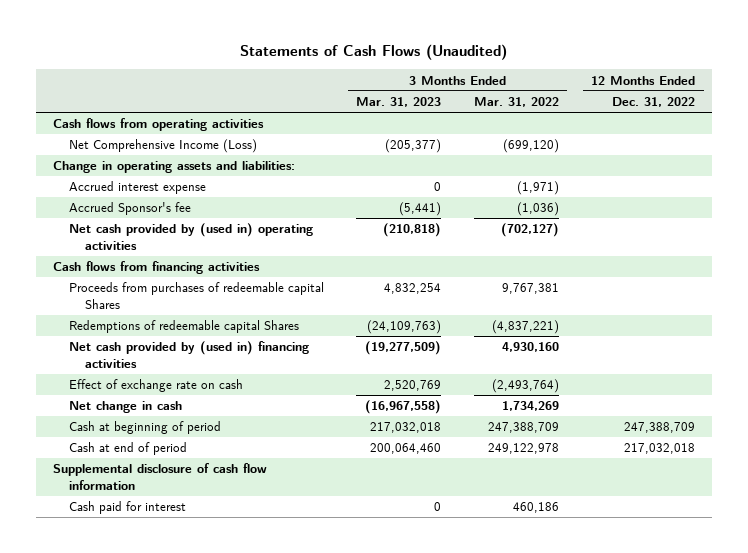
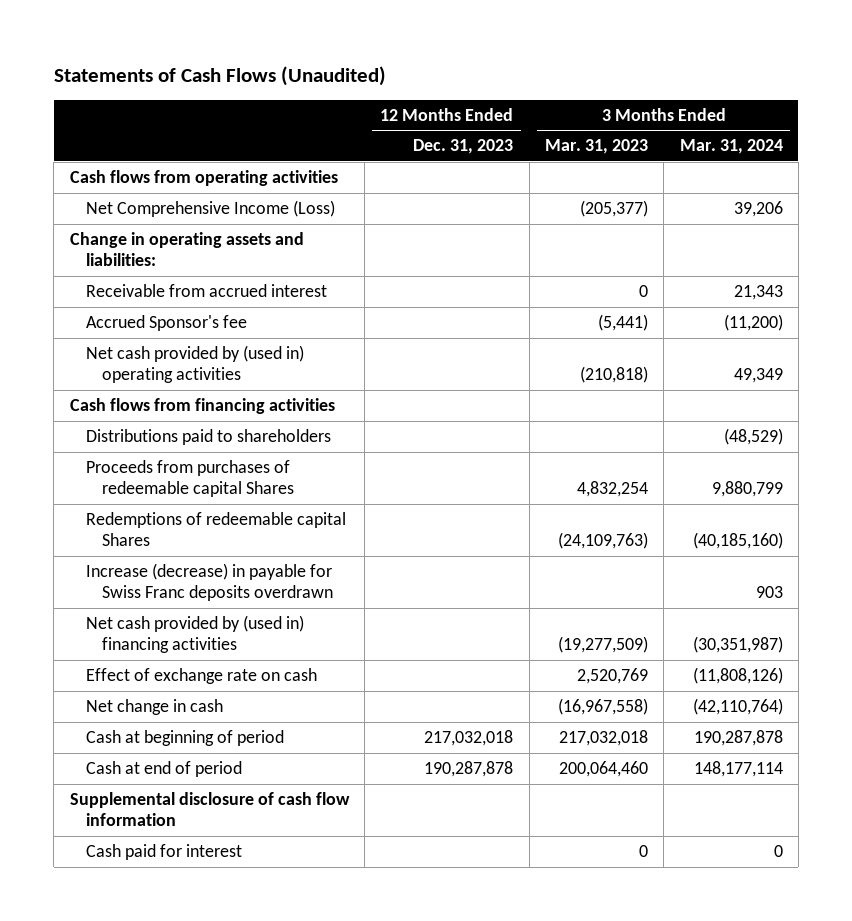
- | 3 Months Ended Mar. 31, 2023 | 3 Months Ended Mar. 31, 2022 | 12 Months Ended Dec. 31, 2022
+ | 12 Months Ended Dec. 31, 2023 | 3 Months Ended Mar. 31, 2023 | 3 Months Ended Mar. 31, 2024
- Accrued interest expense | 0 | (1,971) |
+ Receivable from accrued interest | | 0 | 21,343
+ Distributions paid to shareholders | | | (48,529)
+ Increase (decrease) in payable for Swiss Franc deposits overdrawn | | | 903

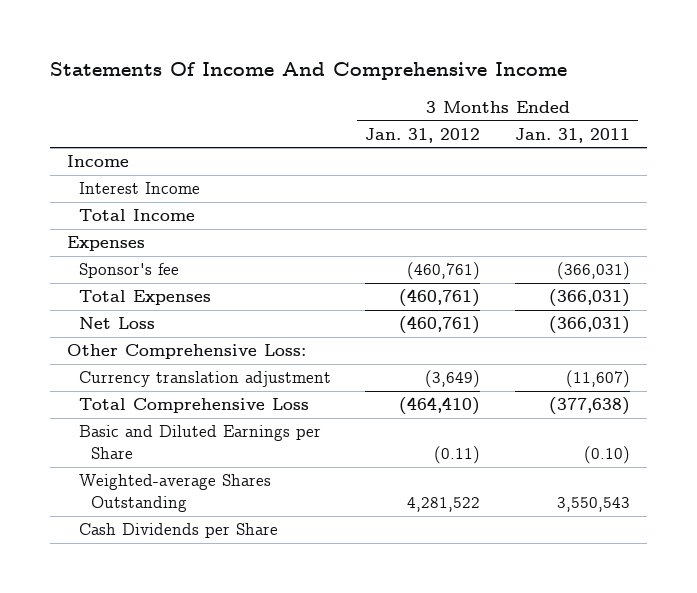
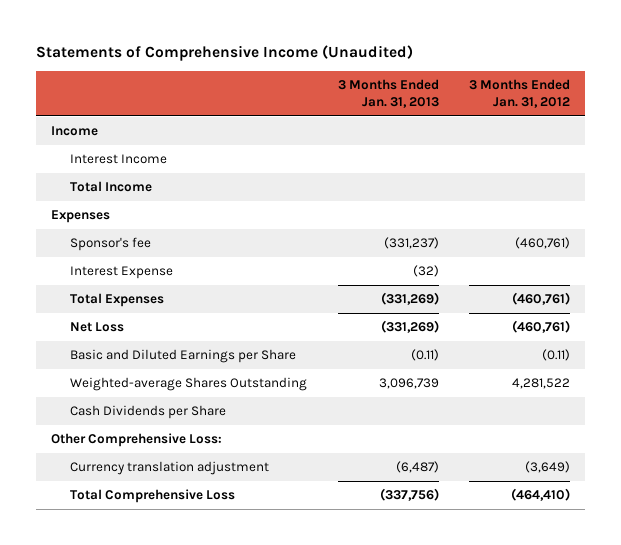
- Statements Of Income And Comprehensive Income
+ Statements of Comprehensive Income (Unaudited)
- | 3 Months Ended Jan. 31, 2012 | 3 Months Ended Jan. 31, 2011
+ | 3 Months Ended Jan. 31, 2013 | 3 Months Ended Jan. 31, 2012
+ Interest Expense | (32) |
moved down: Other Comprehensive Loss:
moved down: Currency translation adjustment | (6,487) | (3,649)
moved down: Total Comprehensive Loss | (337,756) | (464,410)

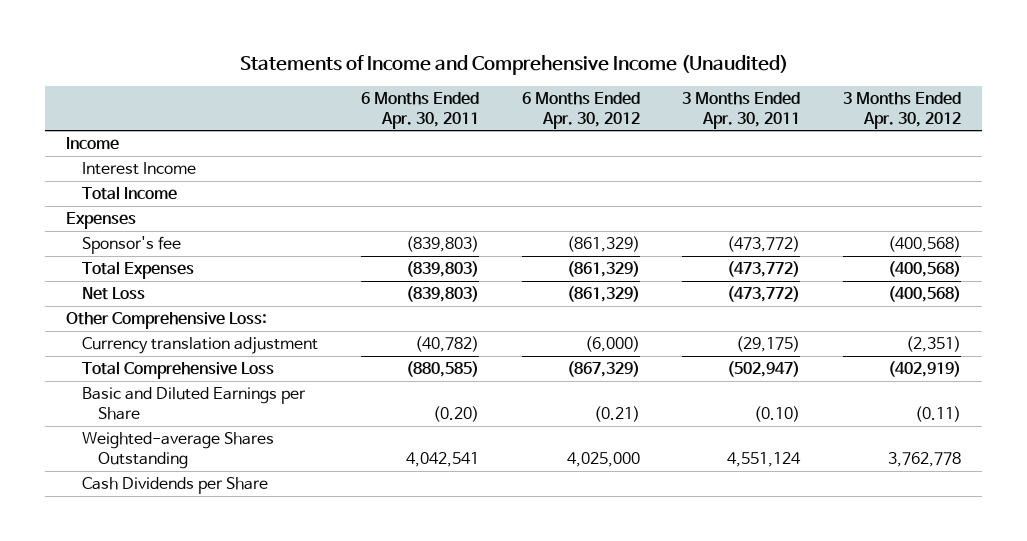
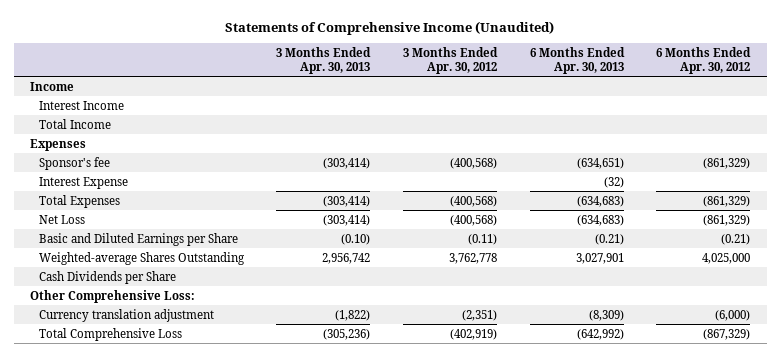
- Statements of Income and Comprehensive Income (Unaudited)
+ Statements of Comprehensive Income (Unaudited)
- | 6 Months Ended Apr. 30, 2011 | 6 Months Ended Apr. 30, 2012 | 3 Months Ended Apr. 30, 2011 | 3 Months Ended Apr. 30, 2012
+ | 3 Months Ended Apr. 30, 2013 | 3 Months Ended Apr. 30, 2012 | 6 Months Ended Apr. 30, 2013 | 6 Months Ended Apr. 30, 2012
+ Interest Expense | | | (32) |
moved down: Other Comprehensive Loss:
moved down: Currency translation adjustment | (1,822) | (2,351) | (8,309) | (6,000)
moved down: Total Comprehensive Loss | (305,236) | (402,919) | (642,992) | (867,329)

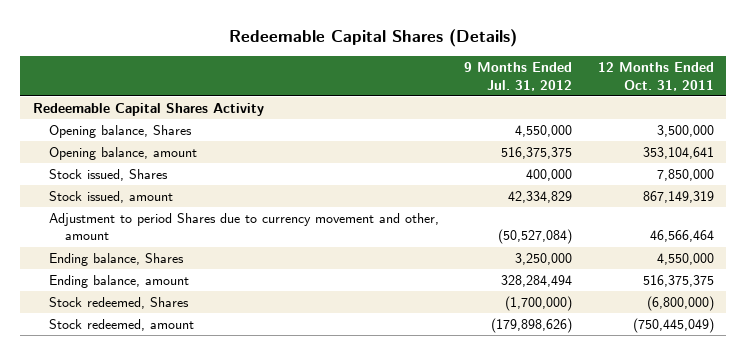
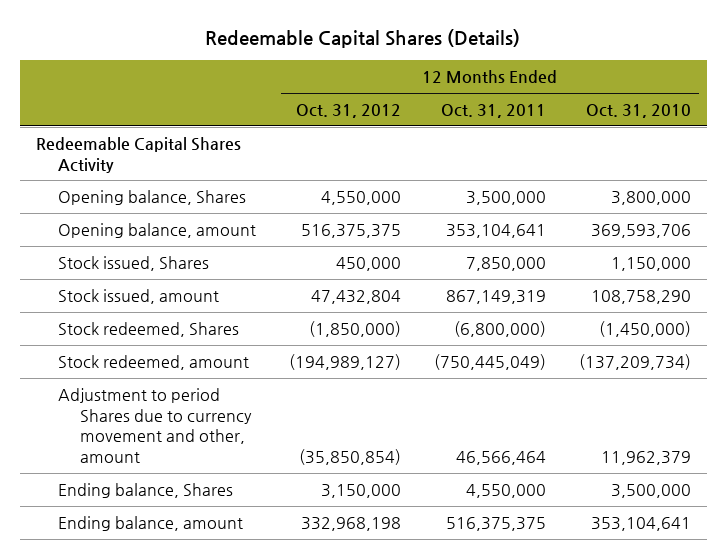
- | 9 Months Ended Jul. 31, 2012 | 12 Months Ended Oct. 31, 2011
+ | 12 Months Ended Oct. 31, 2012 | 12 Months Ended Oct. 31, 2011 | 12 Months Ended Oct. 31, 2010
moved up: Stock redeemed, Shares | (1,850,000) | (6,800,000) | (1,450,000)
moved up: Stock redeemed, amount | (194,989,127) | (750,445,049) | (137,209,734)

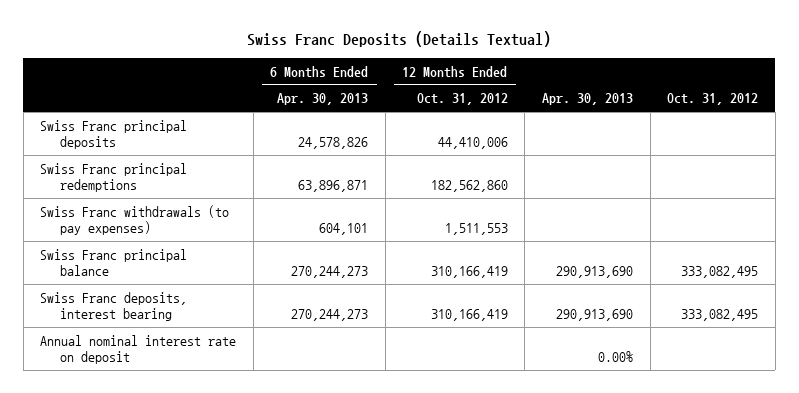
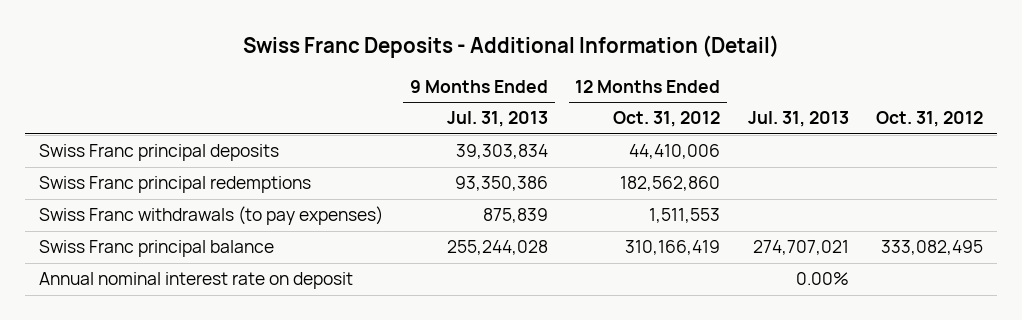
- Swiss Franc Deposits (Details Textual)
+ Swiss Franc Deposits - Additional Information (Detail)
- | 6 Months Ended Apr. 30, 2013 | 12 Months Ended Oct. 31, 2012 | Apr. 30, 2013 | Oct. 31, 2012
+ | 9 Months Ended Jul. 31, 2013 | 12 Months Ended Oct. 31, 2012 | Jul. 31, 2013 | Oct. 31, 2012
- Swiss Franc deposits, interest bearing | 270,244,273 | 310,166,419 | 290,913,690 | 333,082,495

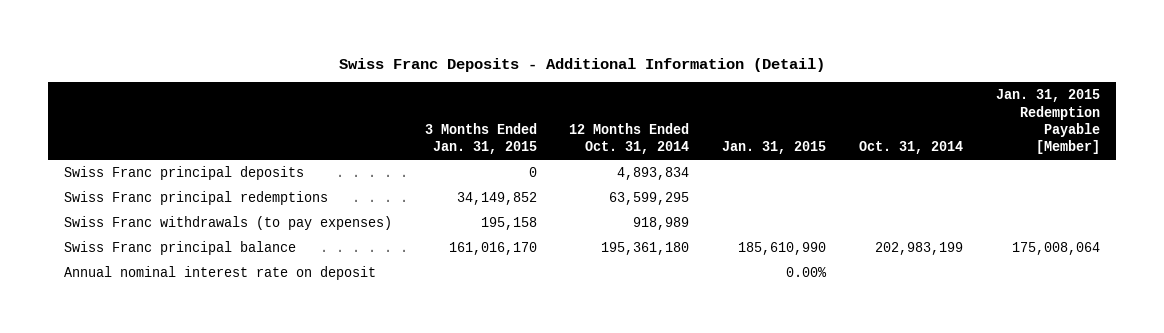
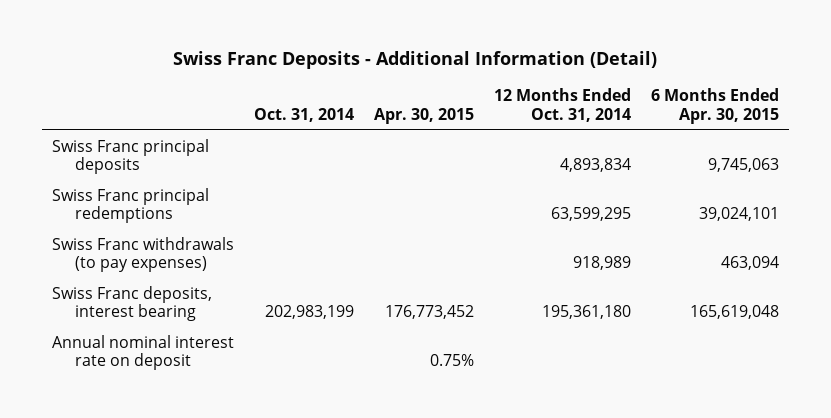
- | 3 Months Ended Jan. 31, 2015 | 12 Months Ended Oct. 31, 2014 | Jan. 31, 2015 | Oct. 31, 2014 | Jan. 31, 2015 Redemption Payable [Member]
+ | Oct. 31, 2014 | Apr. 30, 2015 | 12 Months Ended Oct. 31, 2014 | 6 Months Ended Apr. 30, 2015
- Swiss Franc principal balance | 161,016,170 | 195,361,180 | 185,610,990 | 202,983,199 | 175,008,064
+ Swiss Franc deposits, interest bearing | 202,983,199 | 176,773,452 | 195,361,180 | 165,619,048

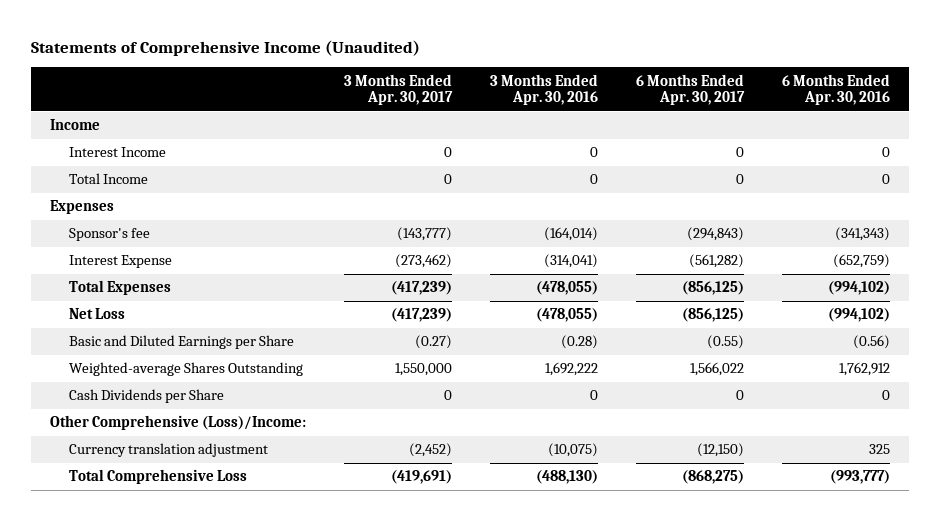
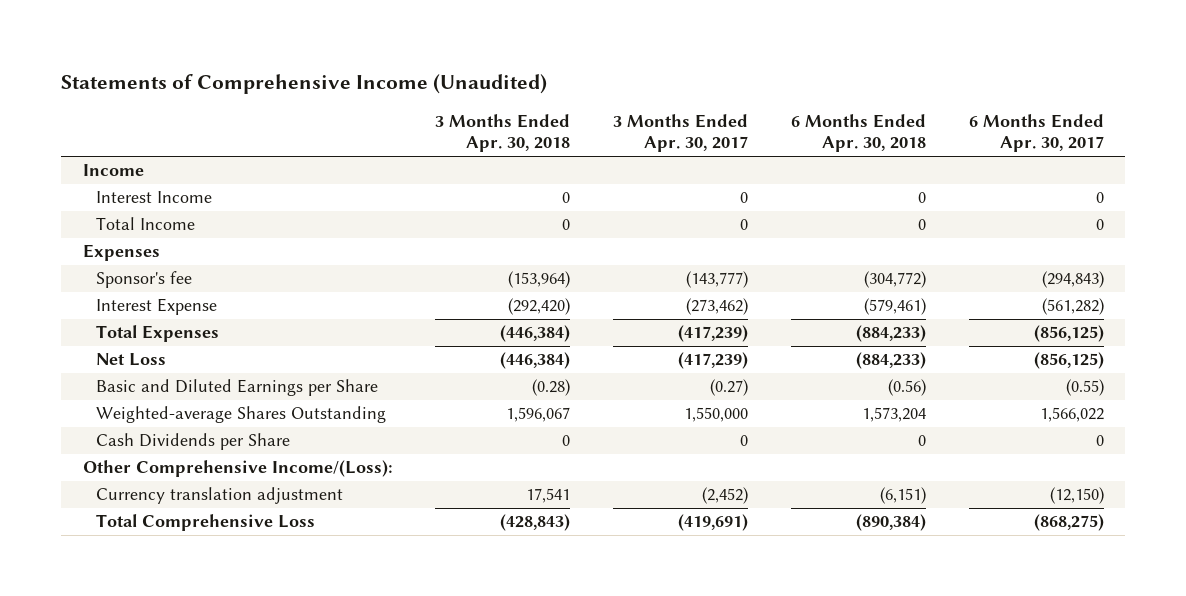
- | 3 Months Ended Apr. 30, 2017 | 3 Months Ended Apr. 30, 2016 | 6 Months Ended Apr. 30, 2017 | 6 Months Ended Apr. 30, 2016
+ | 3 Months Ended Apr. 30, 2018 | 3 Months Ended Apr. 30, 2017 | 6 Months Ended Apr. 30, 2018 | 6 Months Ended Apr. 30, 2017
- Other Comprehensive (Loss)/Income:
+ Other Comprehensive Income/(Loss):

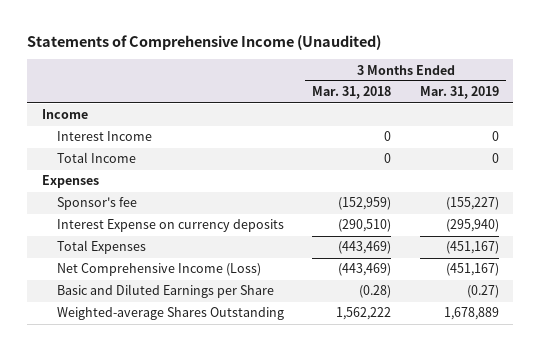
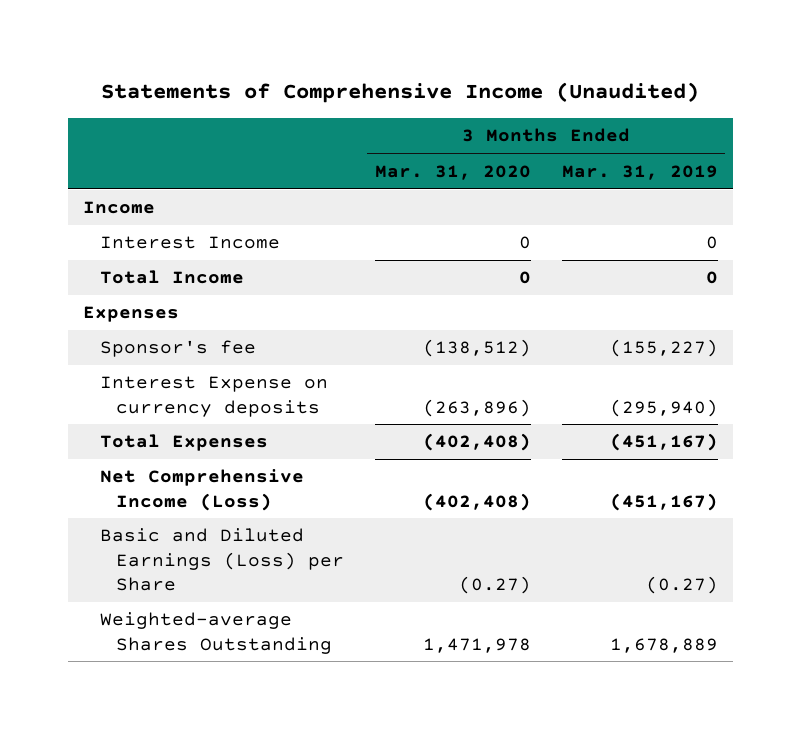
- | 3 Months Ended Mar. 31, 2018 | 3 Months Ended Mar. 31, 2019
+ | 3 Months Ended Mar. 31, 2020 | 3 Months Ended Mar. 31, 2019
- Basic and Diluted Earnings per Share | (0.28) | (0.27)
+ Basic and Diluted Earnings (Loss) per Share | (0.27) | (0.27)

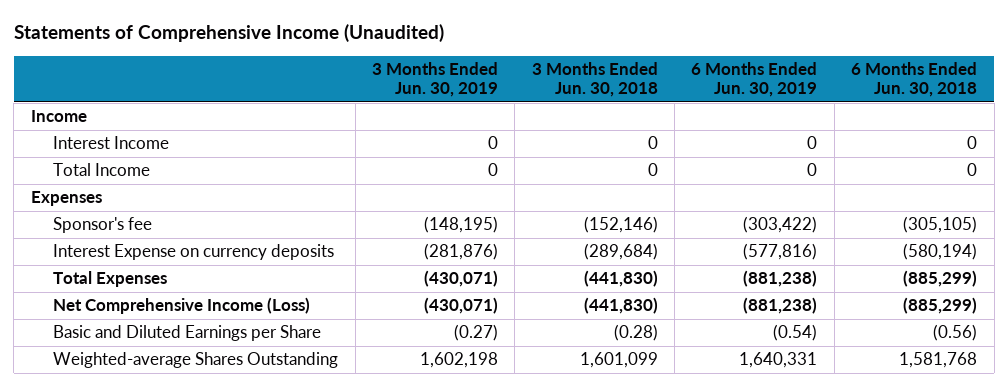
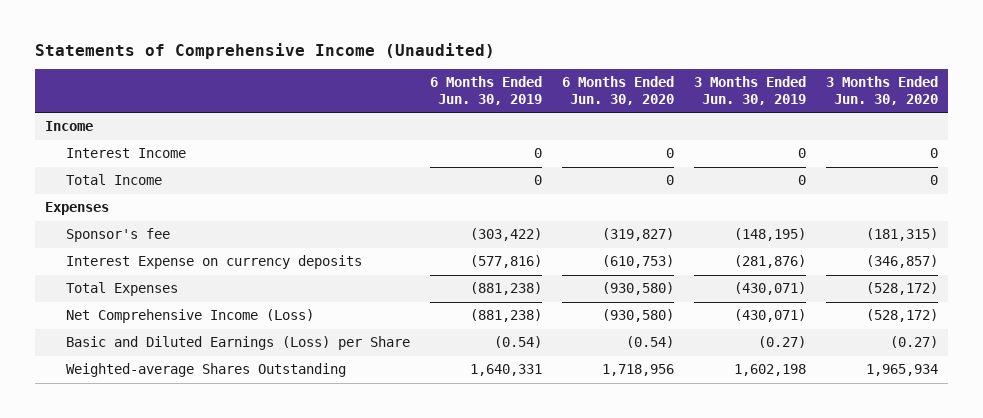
- | 3 Months Ended Jun. 30, 2019 | 3 Months Ended Jun. 30, 2018 | 6 Months Ended Jun. 30, 2019 | 6 Months Ended Jun. 30, 2018
+ | 6 Months Ended Jun. 30, 2019 | 6 Months Ended Jun. 30, 2020 | 3 Months Ended Jun. 30, 2019 | 3 Months Ended Jun. 30, 2020
- Basic and Diluted Earnings per Share | (0.27) | (0.28) | (0.54) | (0.56)
+ Basic and Diluted Earnings (Loss) per Share | (0.54) | (0.54) | (0.27) | (0.27)

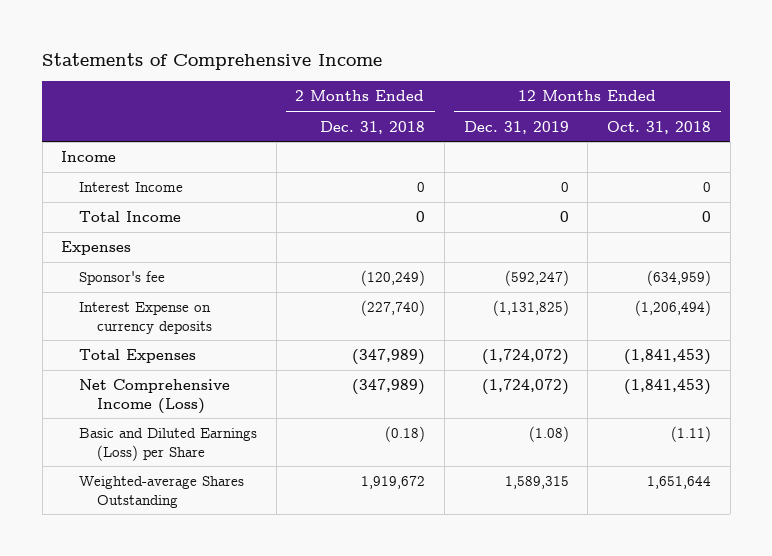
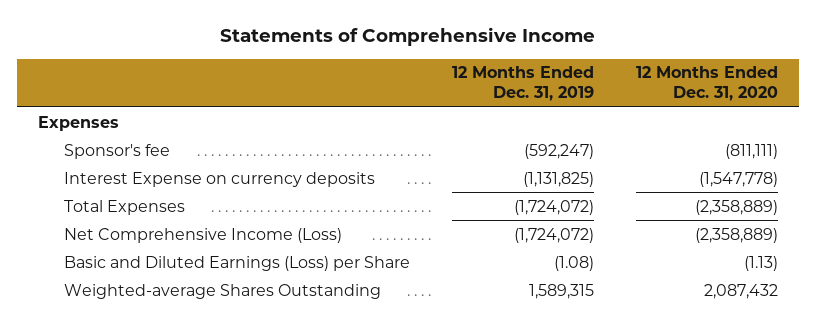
- | 2 Months Ended Dec. 31, 2018 | 12 Months Ended Dec. 31, 2019 | 12 Months Ended Oct. 31, 2018
+ | 12 Months Ended Dec. 31, 2019 | 12 Months Ended Dec. 31, 2020
- Income
- Interest Income | 0 | 0 | 0
- Total Income | 0 | 0 | 0

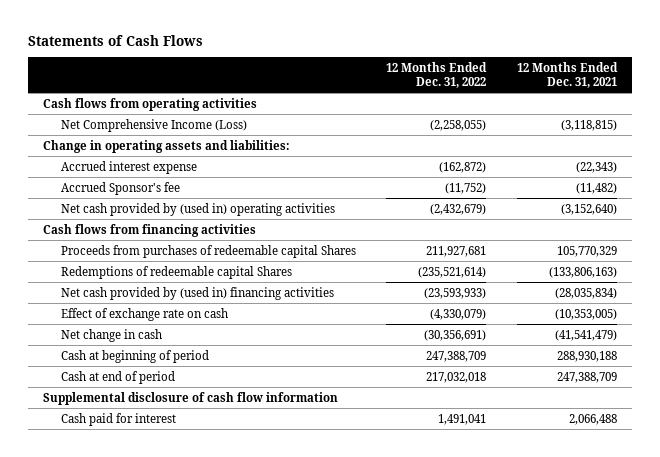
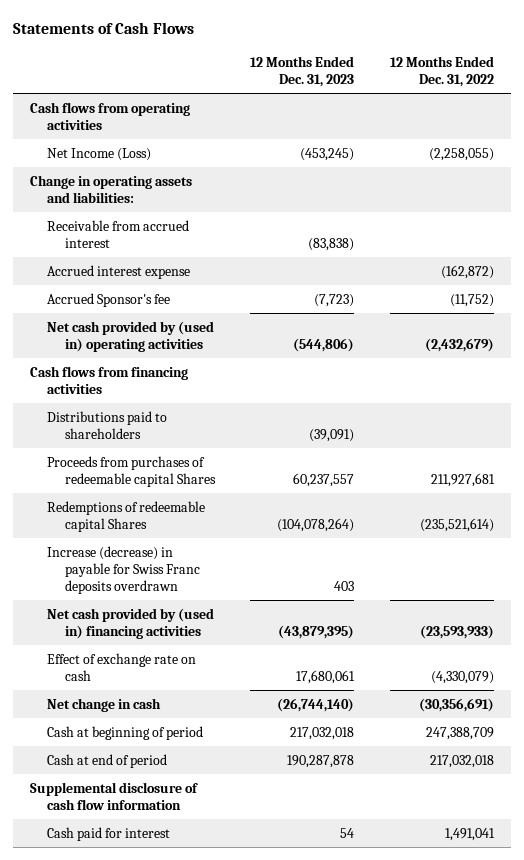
- | 12 Months Ended Dec. 31, 2022 | 12 Months Ended Dec. 31, 2021
+ | 12 Months Ended Dec. 31, 2023 | 12 Months Ended Dec. 31, 2022
- Net Comprehensive Income (Loss) | (2,258,055) | (3,118,815)
+ Net Income (Loss) | (453,245) | (2,258,055)
+ Receivable from accrued interest | (83,838) |
+ Distributions paid to shareholders | (39,091) |
+ Increase (decrease) in payable for Swiss Franc deposits overdrawn | 403 |

